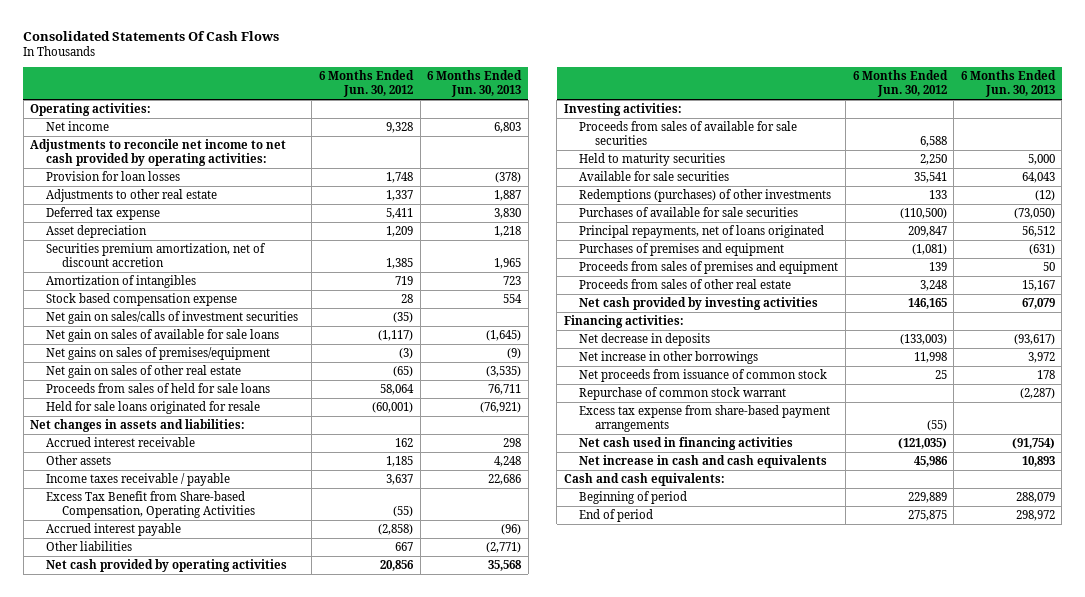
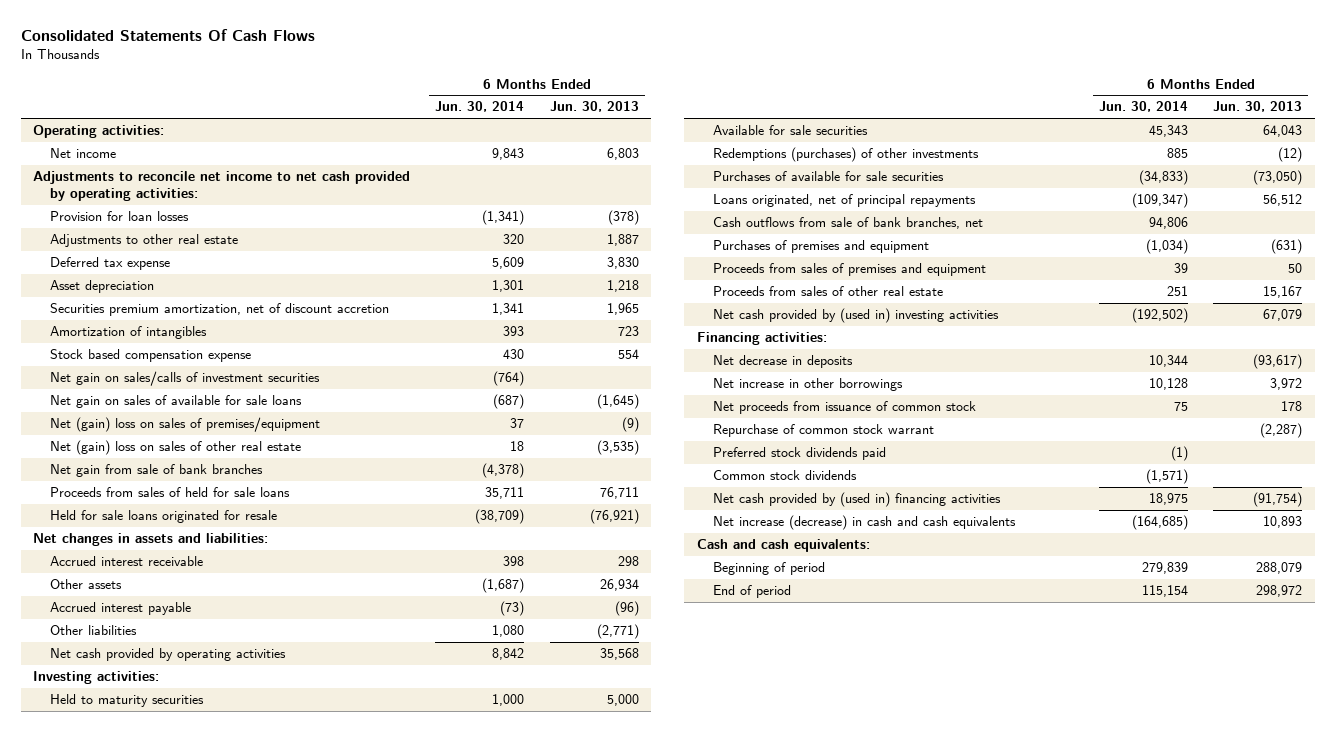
- | 6 Months Ended Jun. 30, 2012 | 6 Months Ended Jun. 30, 2013
+ | 6 Months Ended Jun. 30, 2014 | 6 Months Ended Jun. 30, 2013
- Net gains on sales of premises/equipment | (3) | (9)
- Net gain on sales of other real estate | (65) | (3,535)
+ Net (gain) loss on sales of premises/equipment | 37 | (9)
+ Net (gain) loss on sales of other real estate | 18 | (3,535)
+ Net gain from sale of bank branches | (4,378) |
- Other assets | 1,185 | 4,248
- Income taxes receivable / payable | 3,637 | 22,686
- Excess Tax Benefit from Share-based Compensation, Operating Activities | (55) |
+ Other assets | (1,687) | 26,934
- Proceeds from sales of available for sale securities | 6,588 |
- Principal repayments, net of loans originated | 209,847 | 56,512
+ Loans originated, net of principal repayments | (109,347) | 56,512
+ Cash outflows from sale of bank branches, net | 94,806 |
- Net cash provided by investing activities | 146,165 | 67,079
+ Net cash provided by (used in) investing activities | (192,502) | 67,079
- Excess tax expense from share-based payment arrangements | (55) |
- Net cash used in financing activities | (121,035) | (91,754)
- Net increase in cash and cash equivalents | 45,986 | 10,893
+ Preferred stock dividends paid | (1) |
+ Common stock dividends | (1,571) |
+ Net cash provided by (used in) financing activities | 18,975 | (91,754)
+ Net increase (decrease) in cash and cash equivalents | (164,685) | 10,893

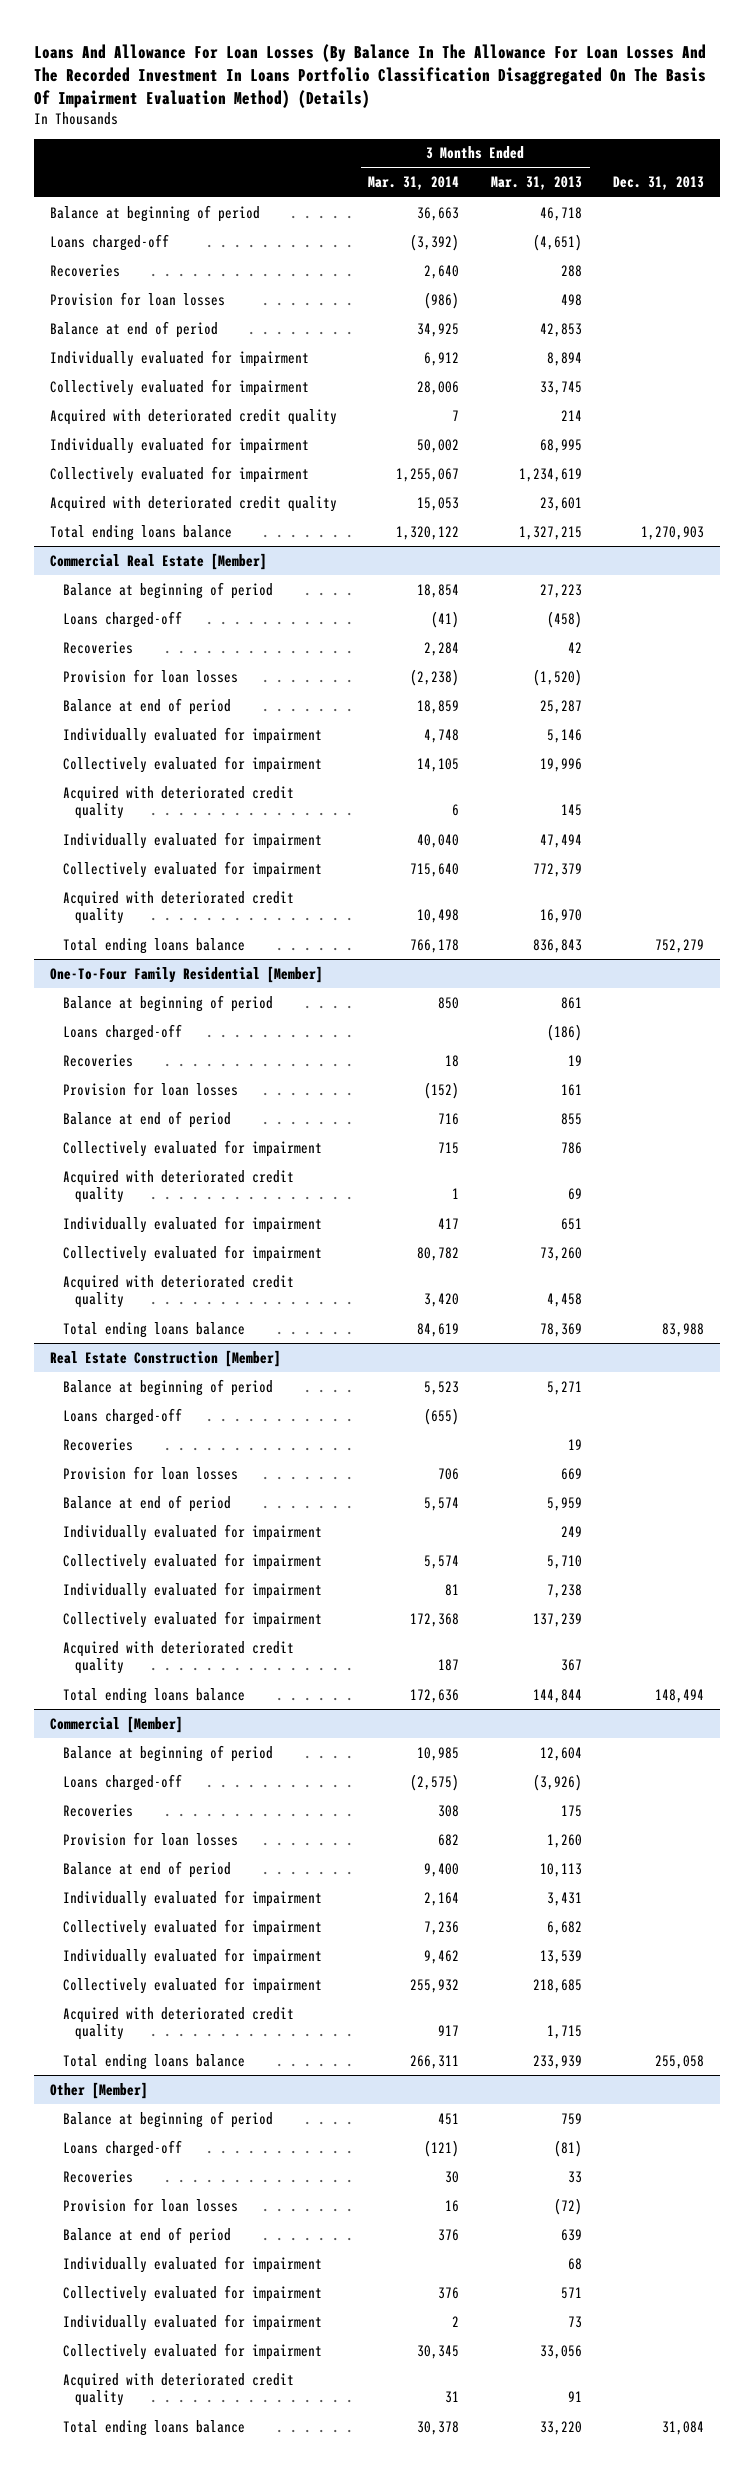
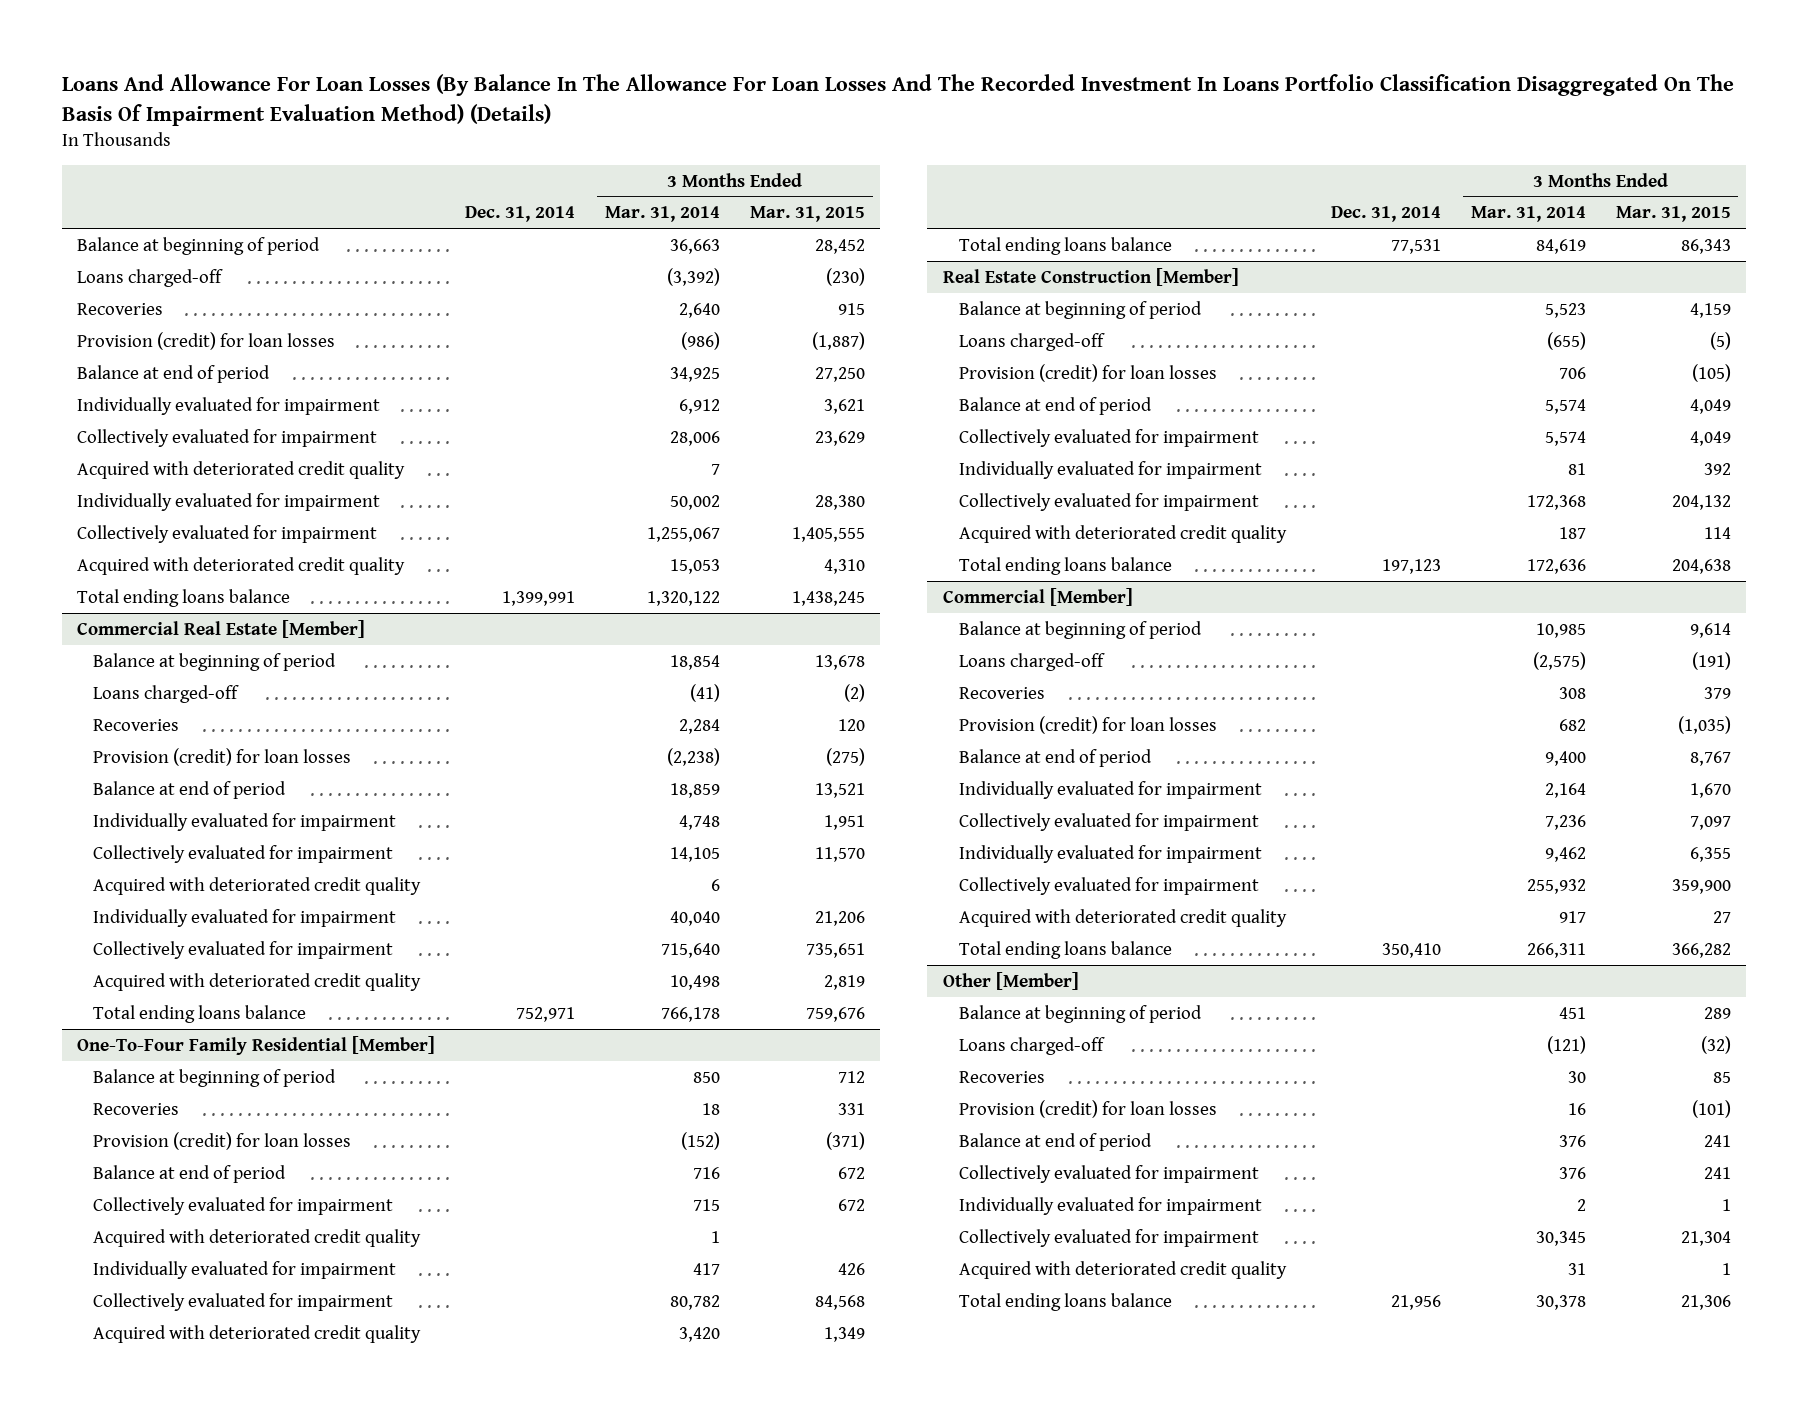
- | 3 Months Ended Mar. 31, 2014 | 3 Months Ended Mar. 31, 2013 | Dec. 31, 2013
+ | Dec. 31, 2014 | 3 Months Ended Mar. 31, 2014 | 3 Months Ended Mar. 31, 2015
- Provision for loan losses | (986) | 498 |
+ Provision (credit) for loan losses | | (986) | (1,887)
@ Commercial Real Estate [Member]
- Provision for loan losses | (2,238) | (1,520) |
+ Provision (credit) for loan losses | | (2,238) | (275)
@ One-To-Four Family Residential [Member]
- Loans charged-off | | (186) |
- Provision for loan losses | (152) | 161 |
+ Provision (credit) for loan losses | | (152) | (371)
@ Real Estate Construction [Member]
- Recoveries | | 19 |
- Provision for loan losses | 706 | 669 |
+ Provision (credit) for loan losses | | 706 | (105)
- Individually evaluated for impairment | | 249 |
@ Commercial [Member]
- Provision for loan losses | 682 | 1,260 |
+ Provision (credit) for loan losses | | 682 | (1,035)
@ Other [Member]
- Provision for loan losses | 16 | (72) |
+ Provision (credit) for loan losses | | 16 | (101)
- Individually evaluated for impairment | | 68 |

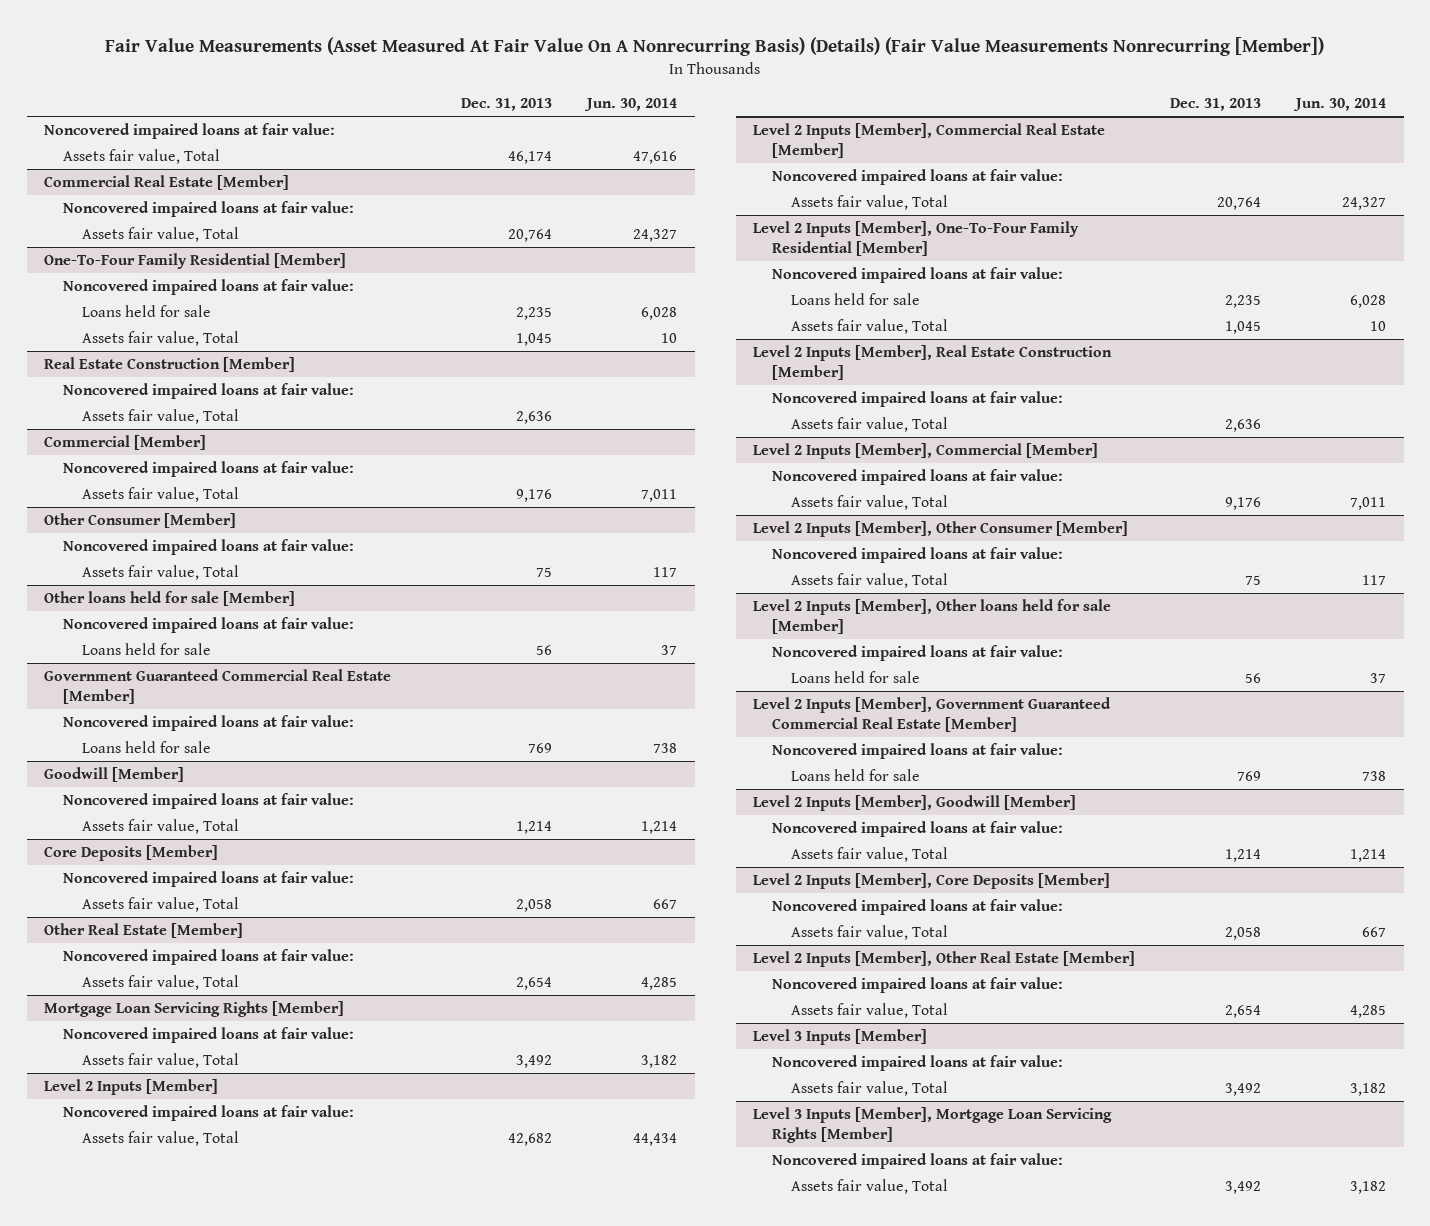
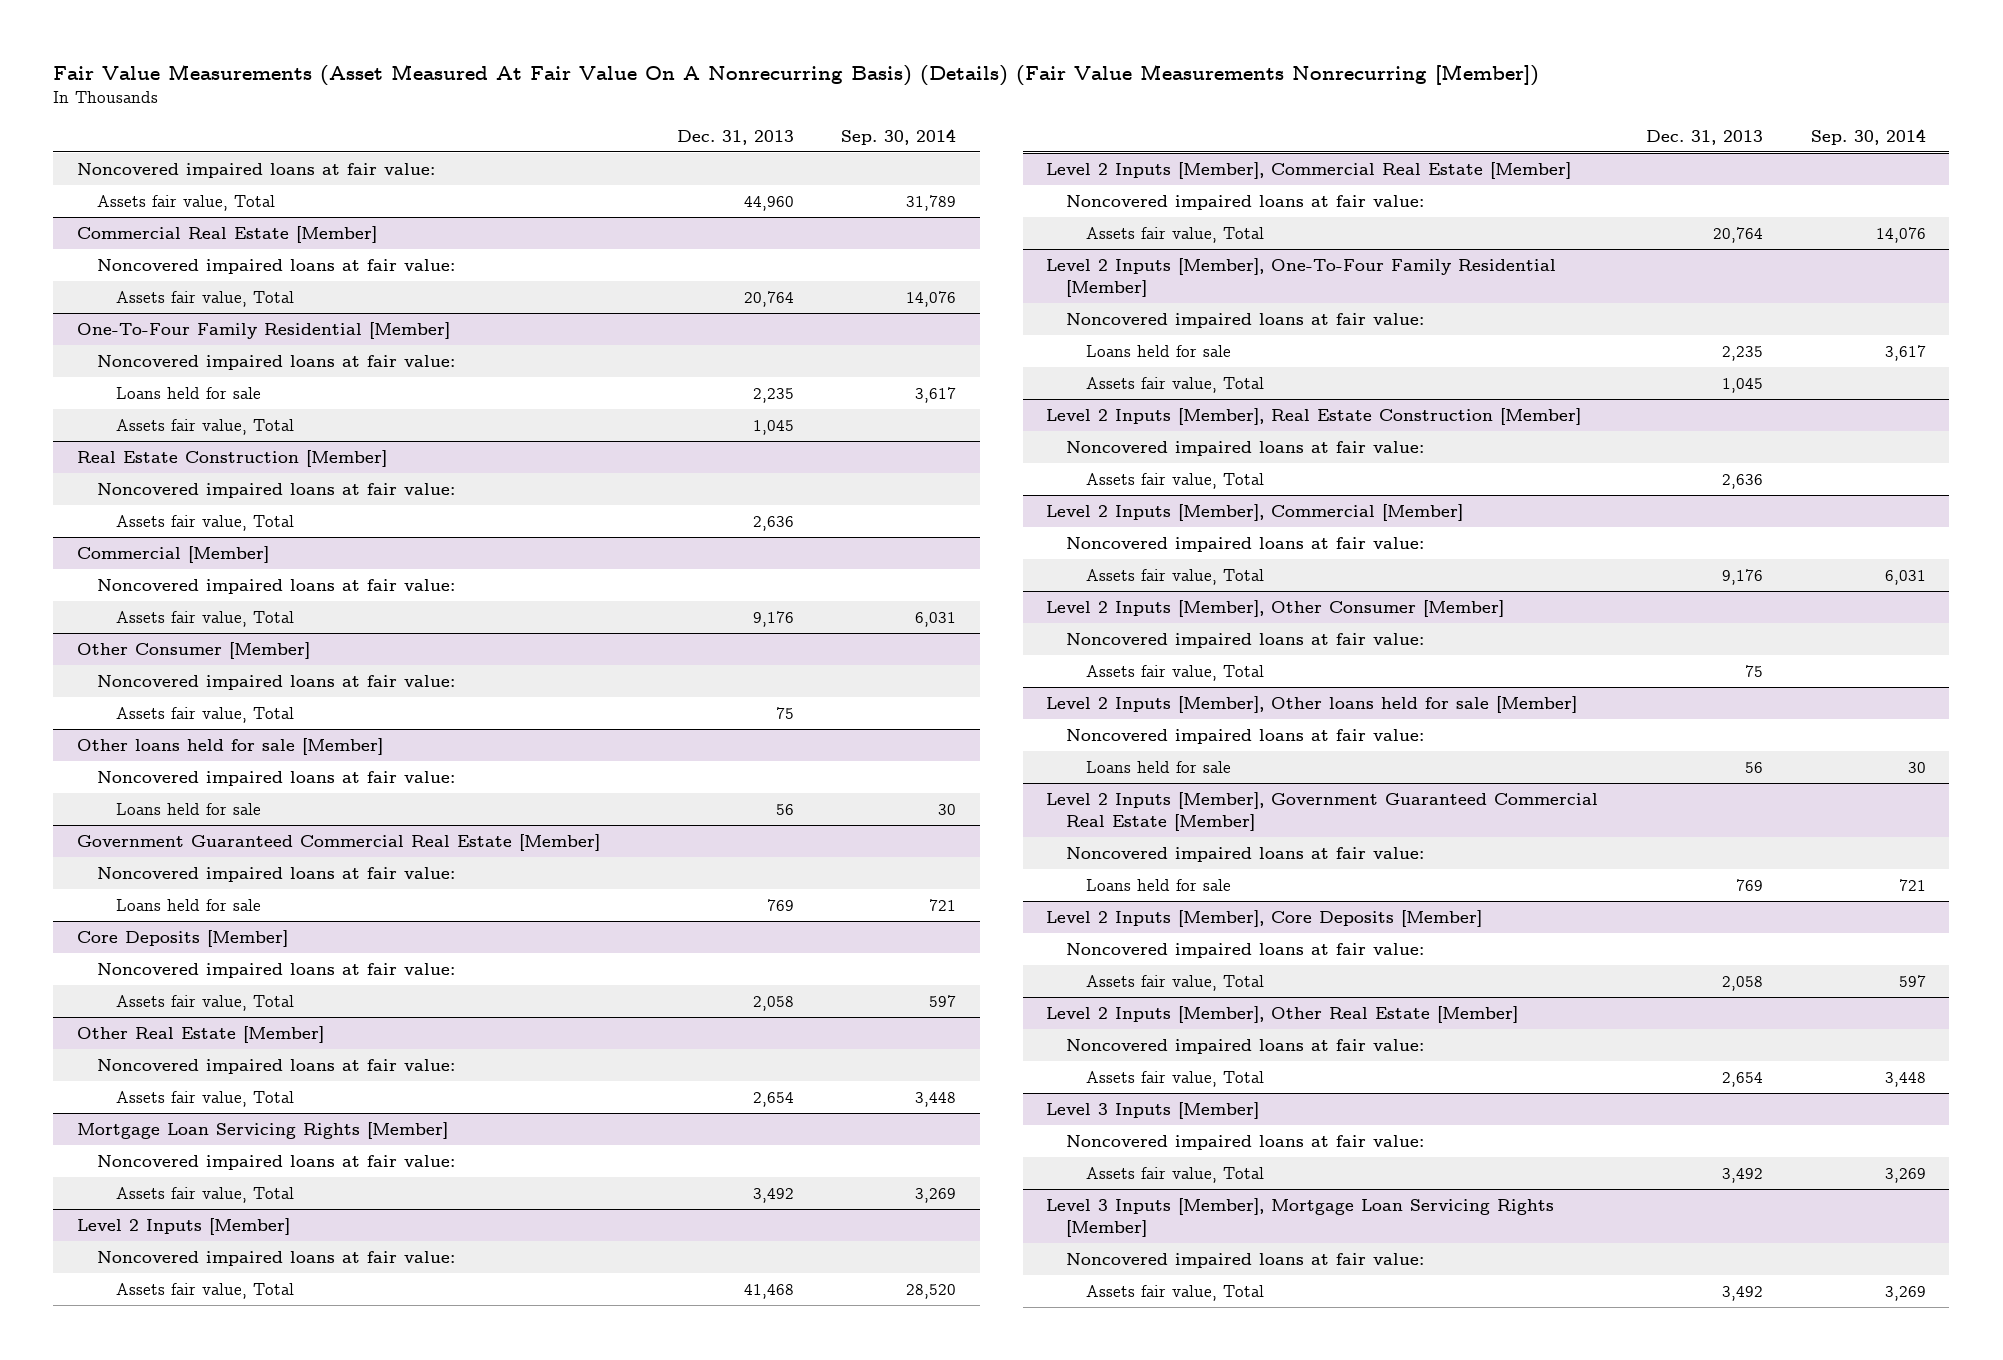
- | Dec. 31, 2013 | Jun. 30, 2014
+ | Dec. 31, 2013 | Sep. 30, 2014
- Assets fair value, Total | 46,174 | 47,616
+ Assets fair value, Total | 44,960 | 31,789
- Goodwill [Member]
- Noncovered impaired loans at fair value:
- Assets fair value, Total | 1,214 | 1,214
@ Level 2 Inputs [Member]
- Assets fair value, Total | 42,682 | 44,434
+ Assets fair value, Total | 41,468 | 28,520
- Level 2 Inputs [Member], Goodwill [Member]
- Noncovered impaired loans at fair value:
- Assets fair value, Total | 1,214 | 1,214

